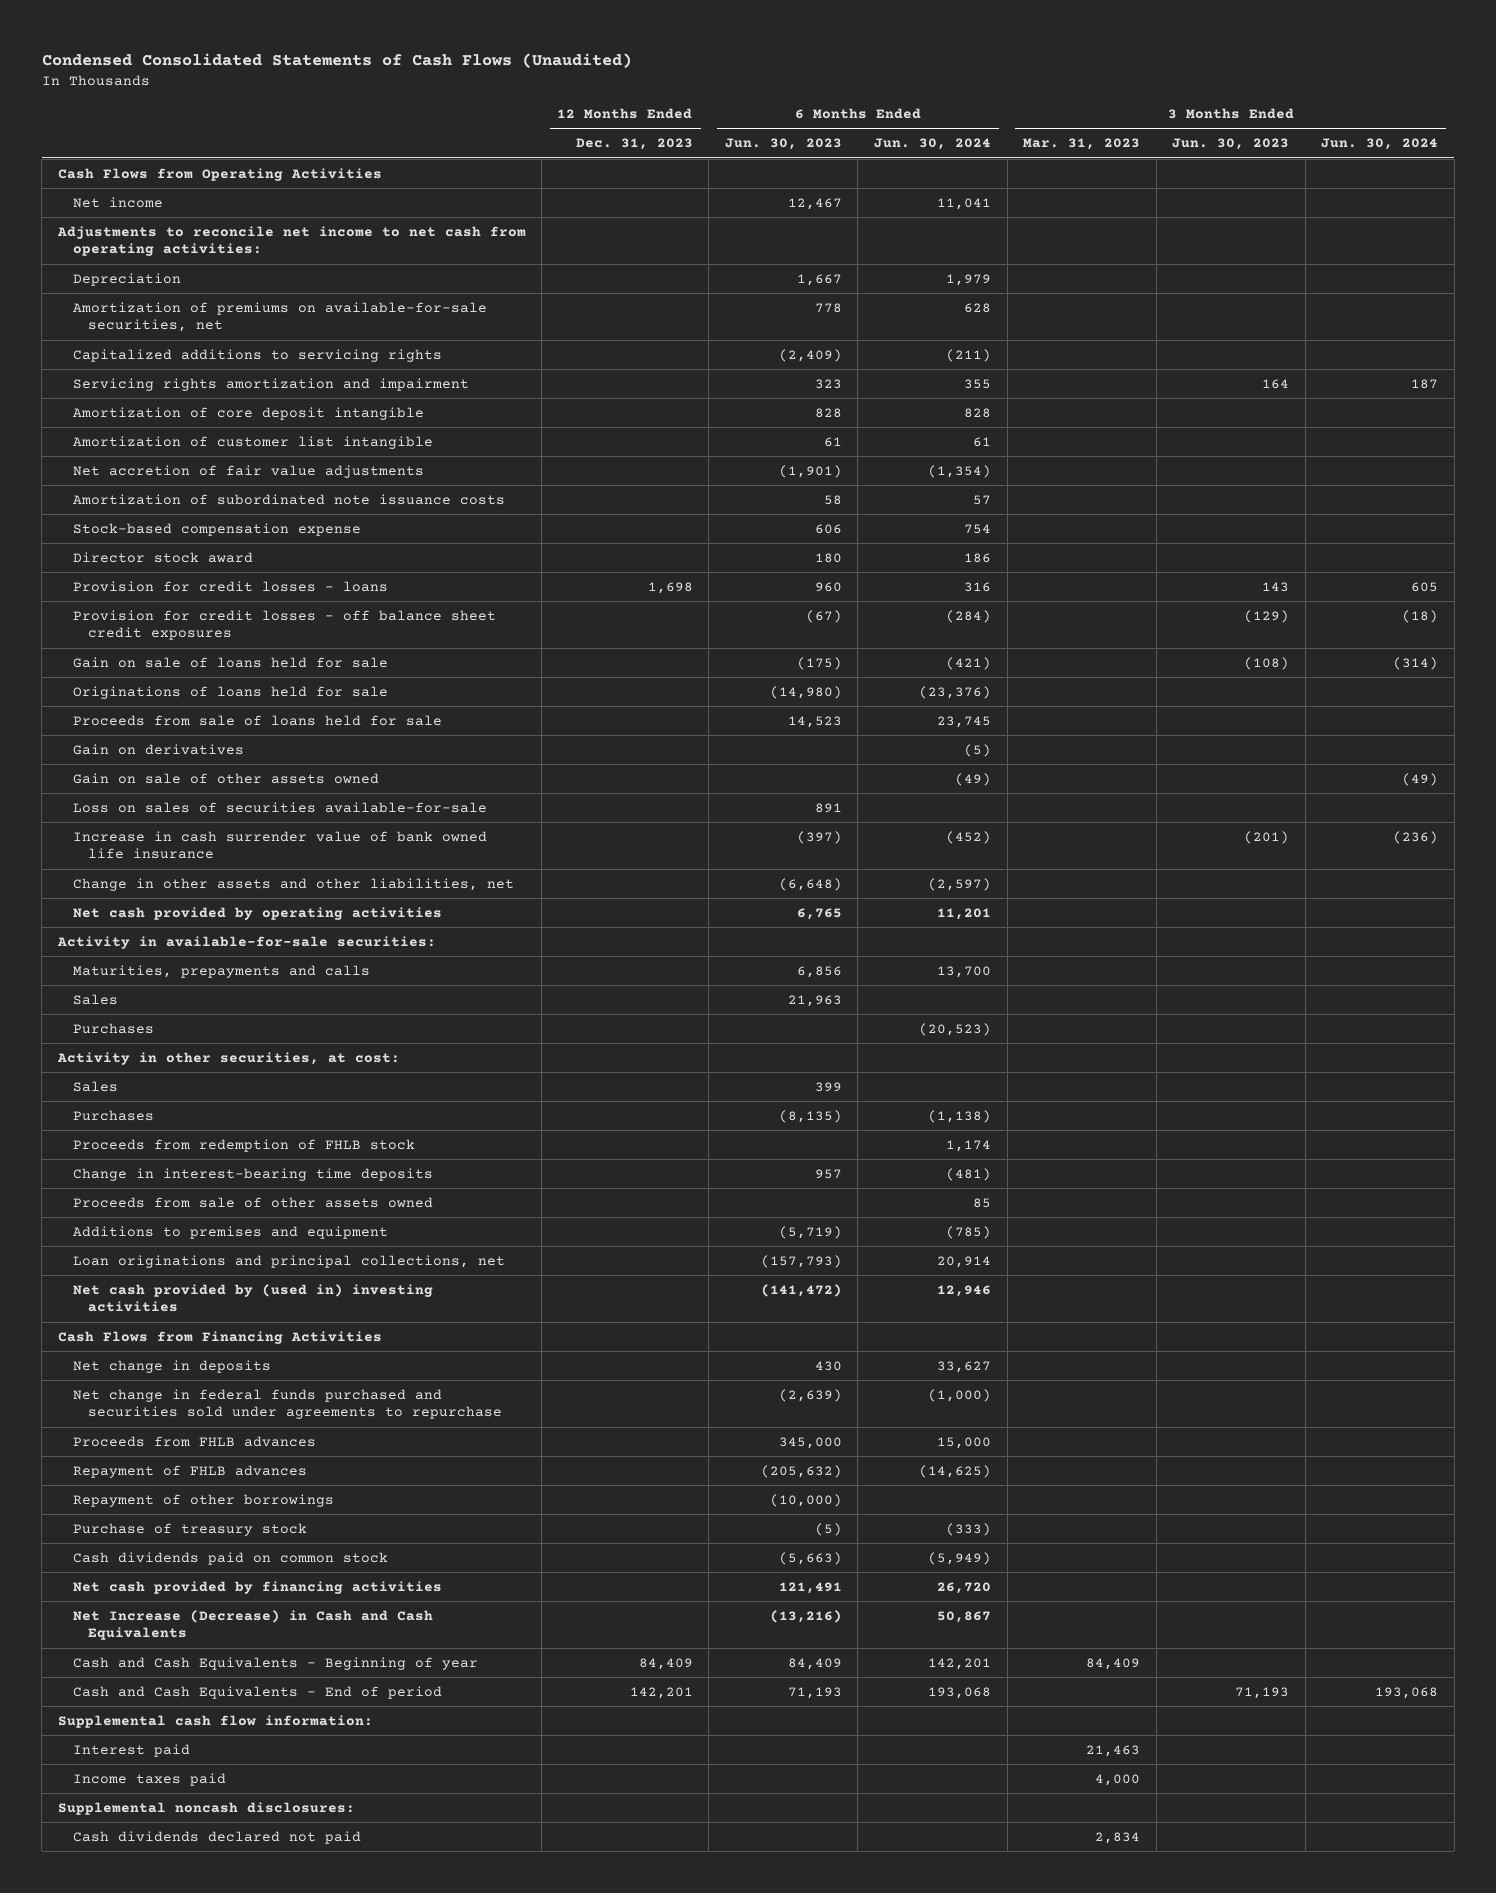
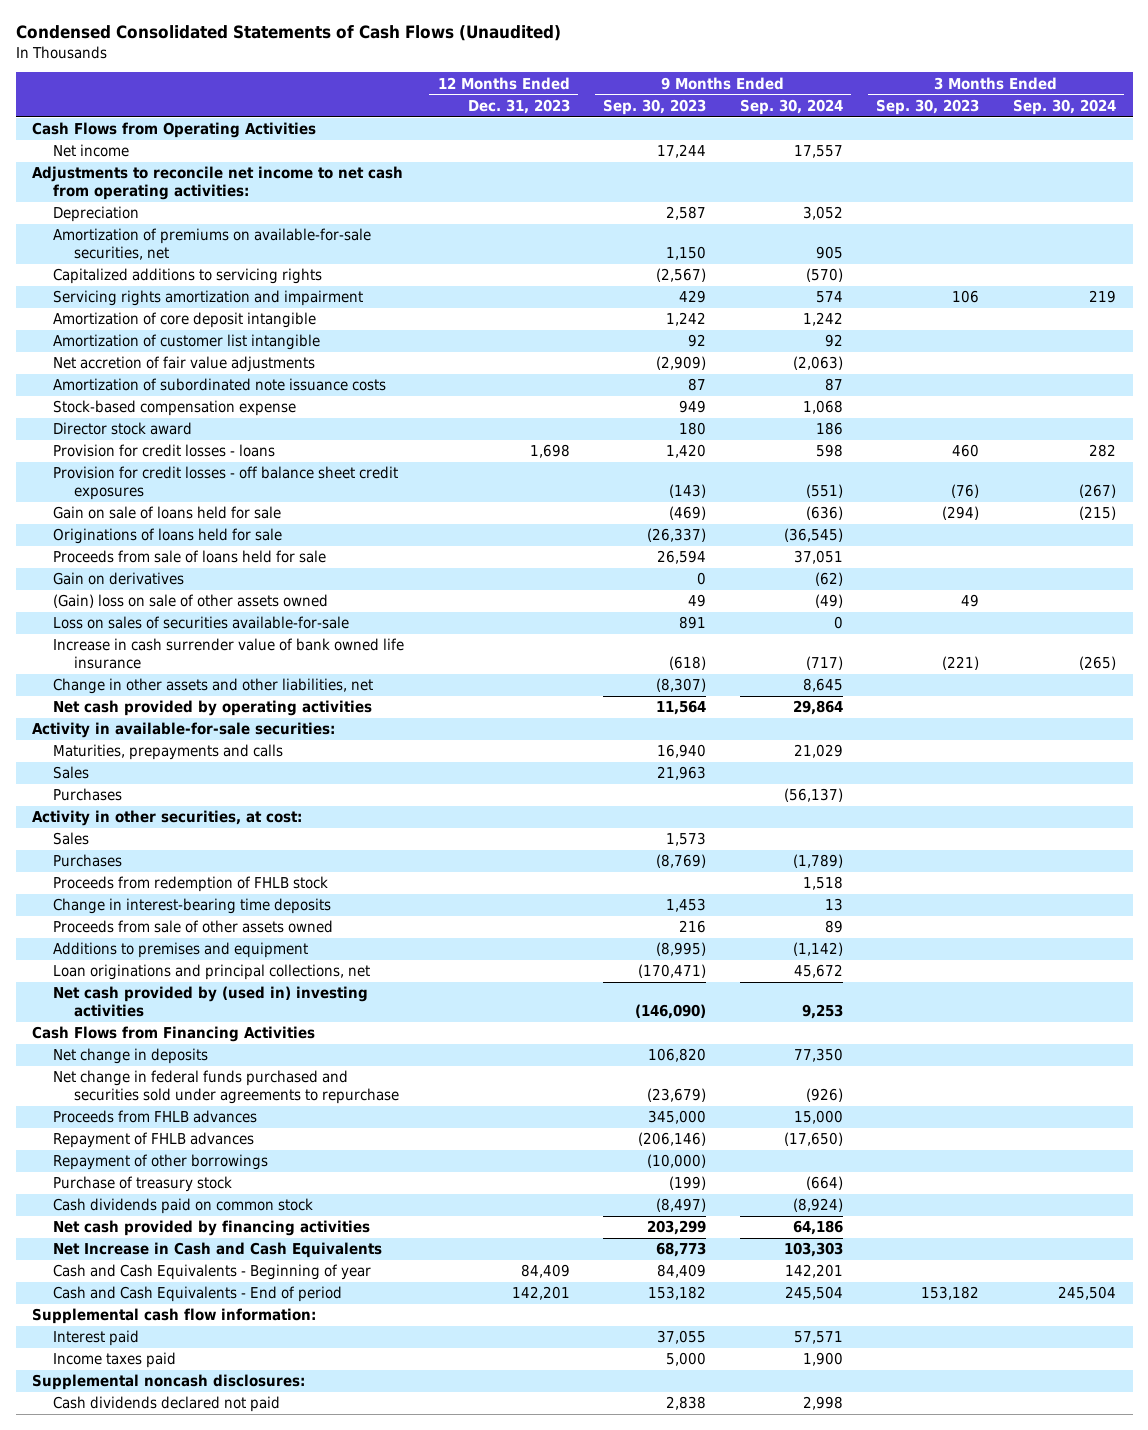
- | 12 Months Ended Dec. 31, 2023 | 6 Months Ended Jun. 30, 2023 | 6 Months Ended Jun. 30, 2024 | 3 Months Ended Mar. 31, 2023 | 3 Months Ended Jun. 30, 2023 | 3 Months Ended Jun. 30, 2024
+ | 12 Months Ended Dec. 31, 2023 | 9 Months Ended Sep. 30, 2023 | 9 Months Ended Sep. 30, 2024 | 3 Months Ended Sep. 30, 2023 | 3 Months Ended Sep. 30, 2024
- Gain on sale of other assets owned | | | (49) | | | (49)
+ (Gain) loss on sale of other assets owned | | 49 | (49) | 49 |
- Net Increase (Decrease) in Cash and Cash Equivalents | | (13,216) | 50,867 | | |
+ Net Increase in Cash and Cash Equivalents | | 68,773 | 103,303 | |

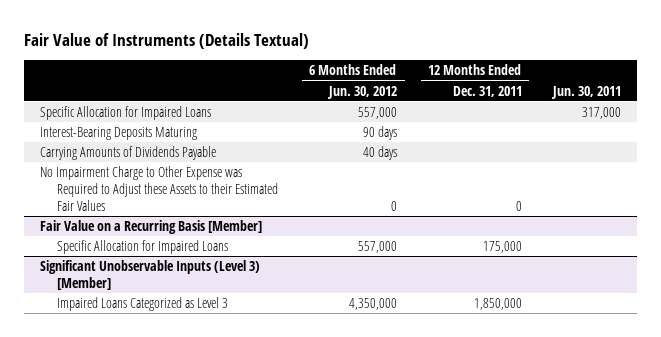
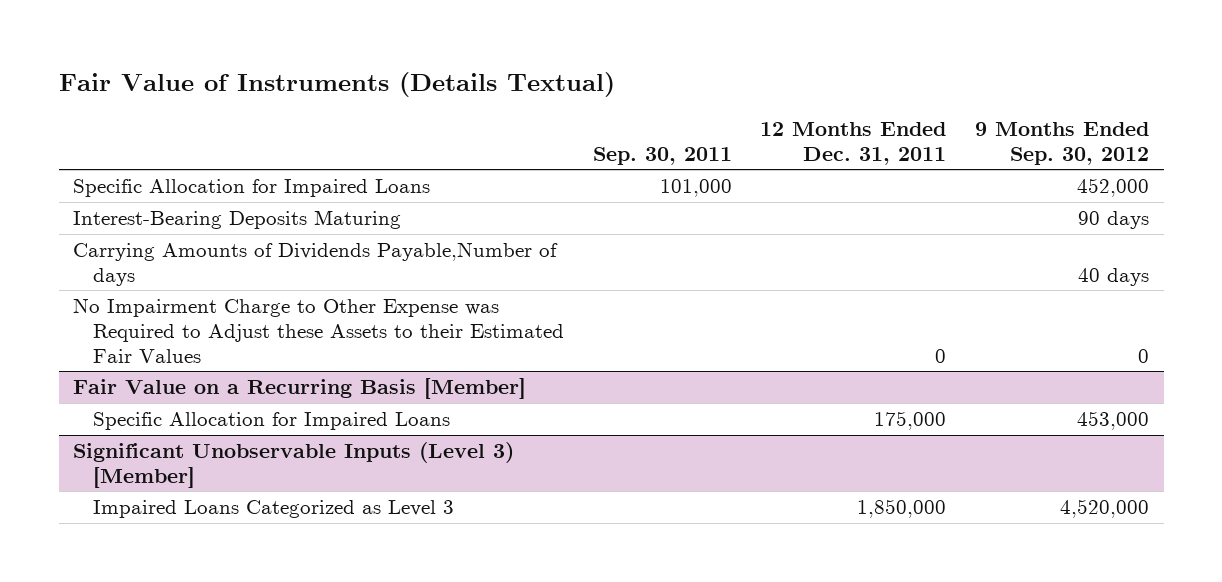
- | 6 Months Ended Jun. 30, 2012 | 12 Months Ended Dec. 31, 2011 | Jun. 30, 2011
+ | Sep. 30, 2011 | 12 Months Ended Dec. 31, 2011 | 9 Months Ended Sep. 30, 2012
- Carrying Amounts of Dividends Payable | 40 days | |
+ Carrying Amounts of Dividends Payable,Number of days | | | 40 days

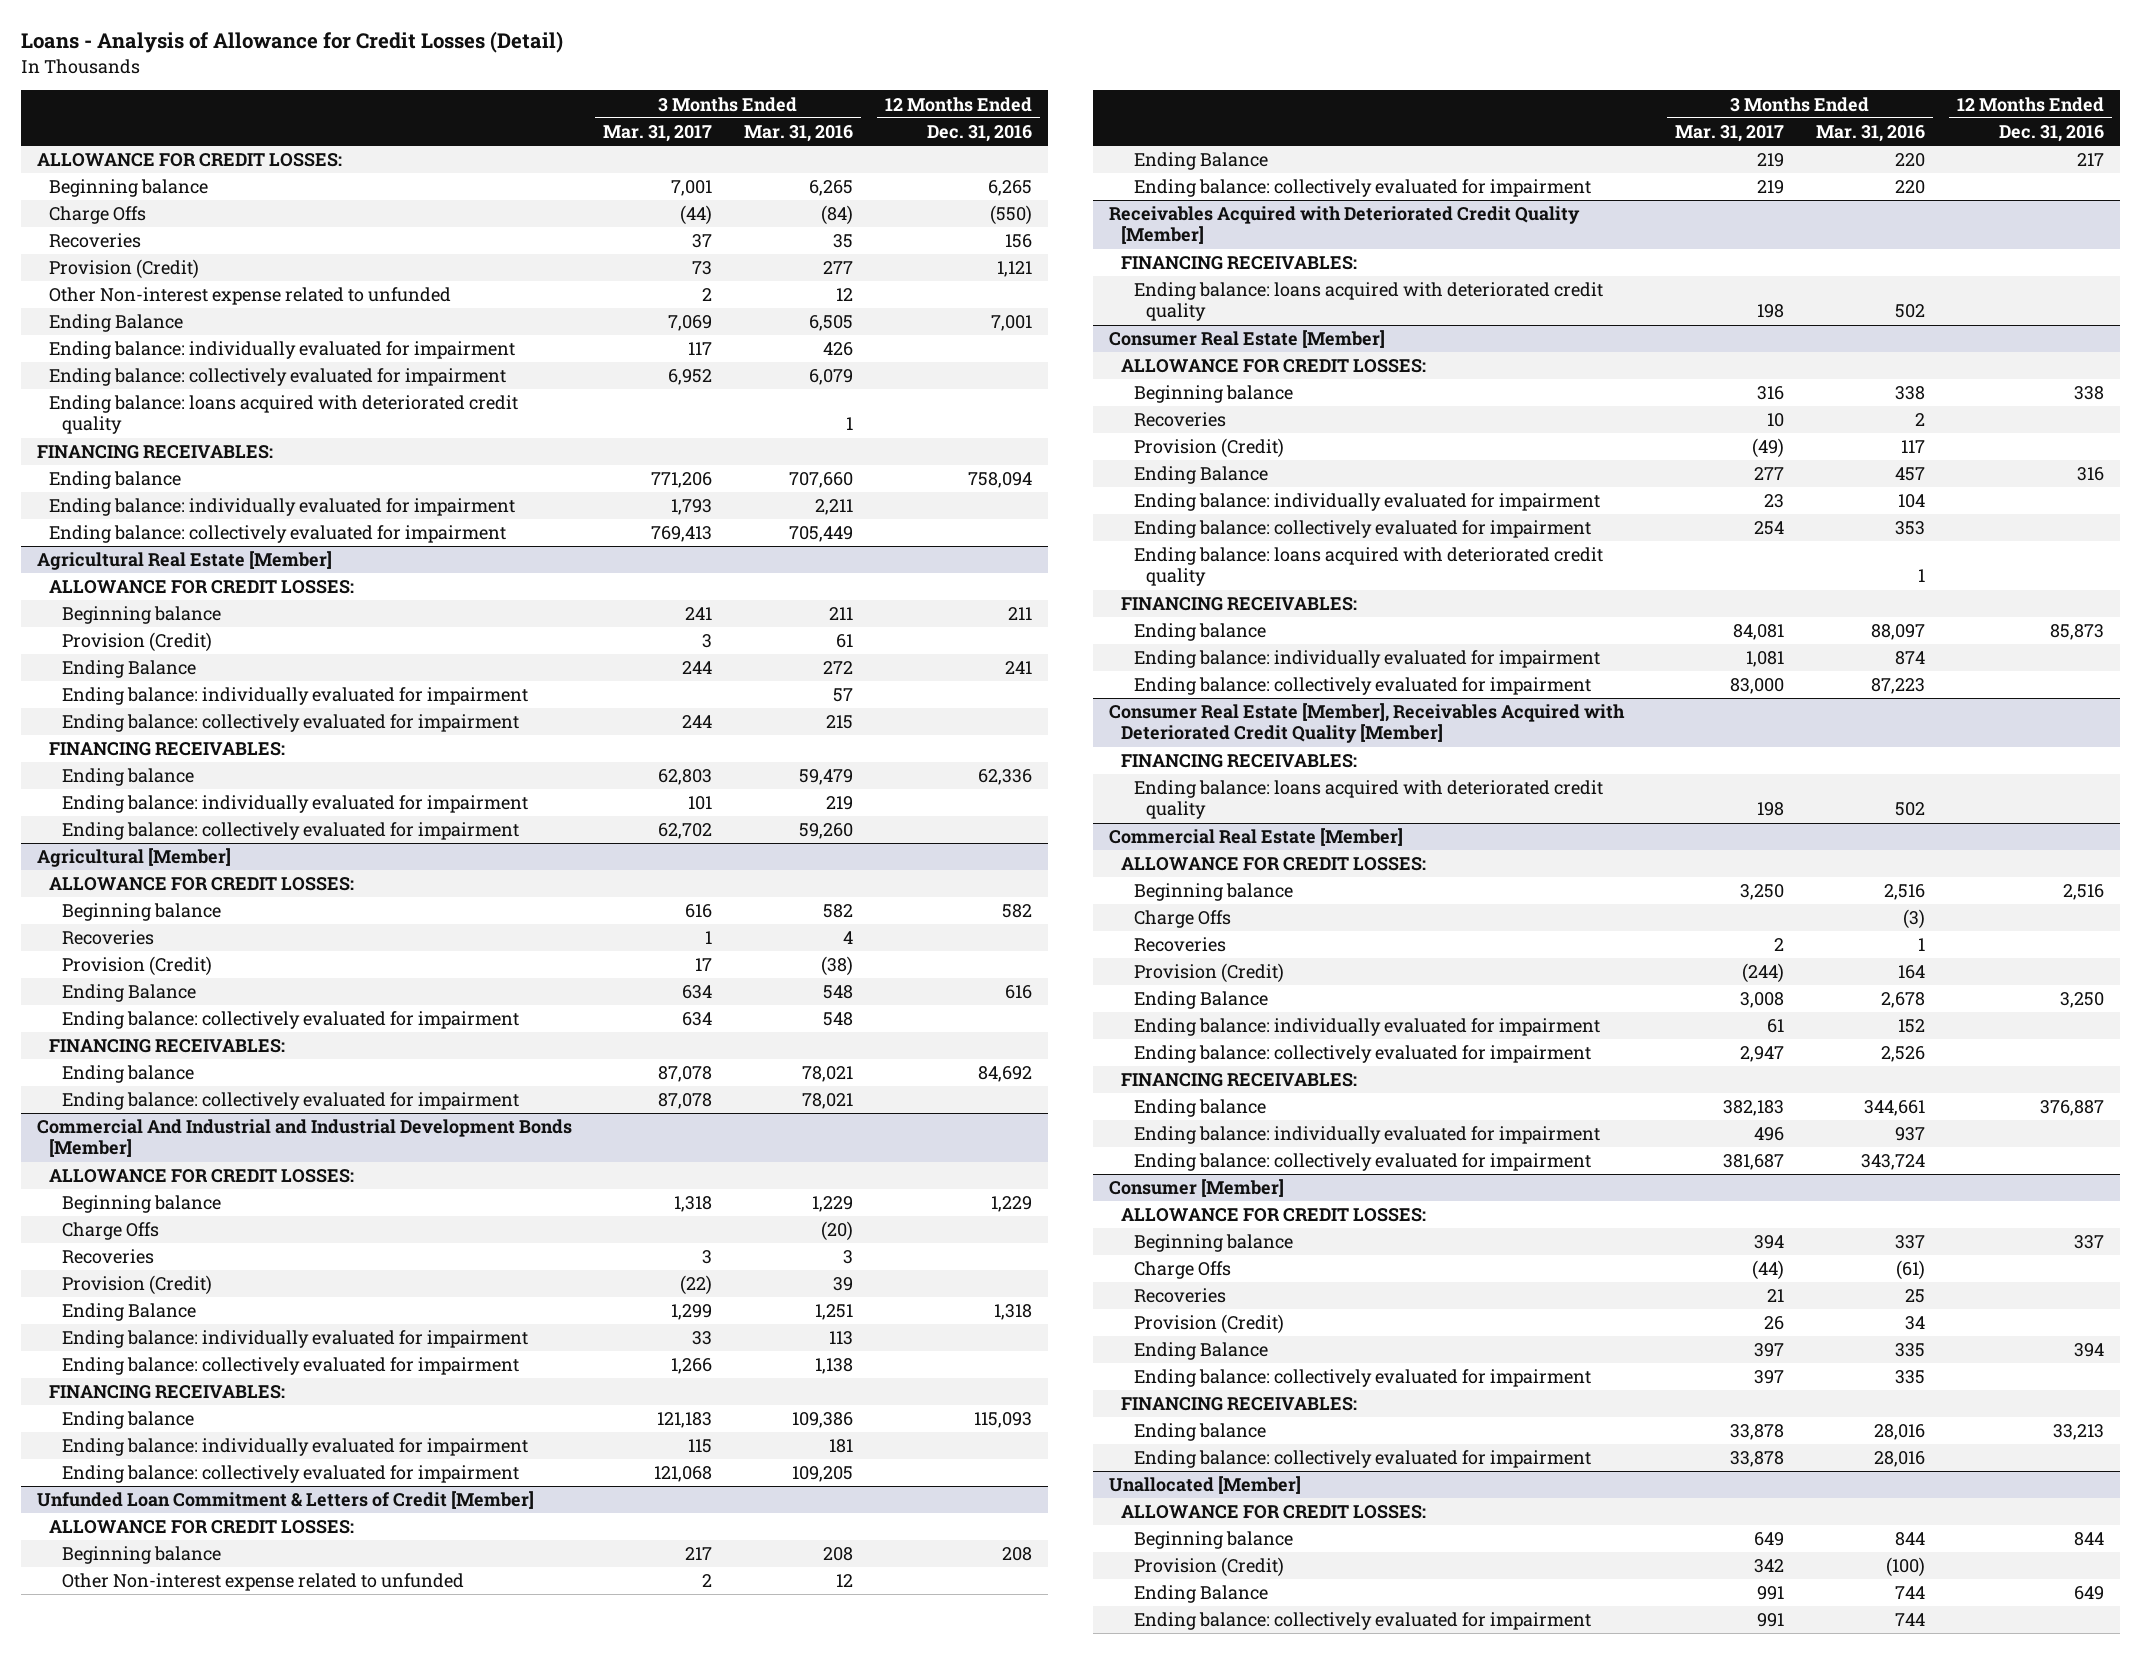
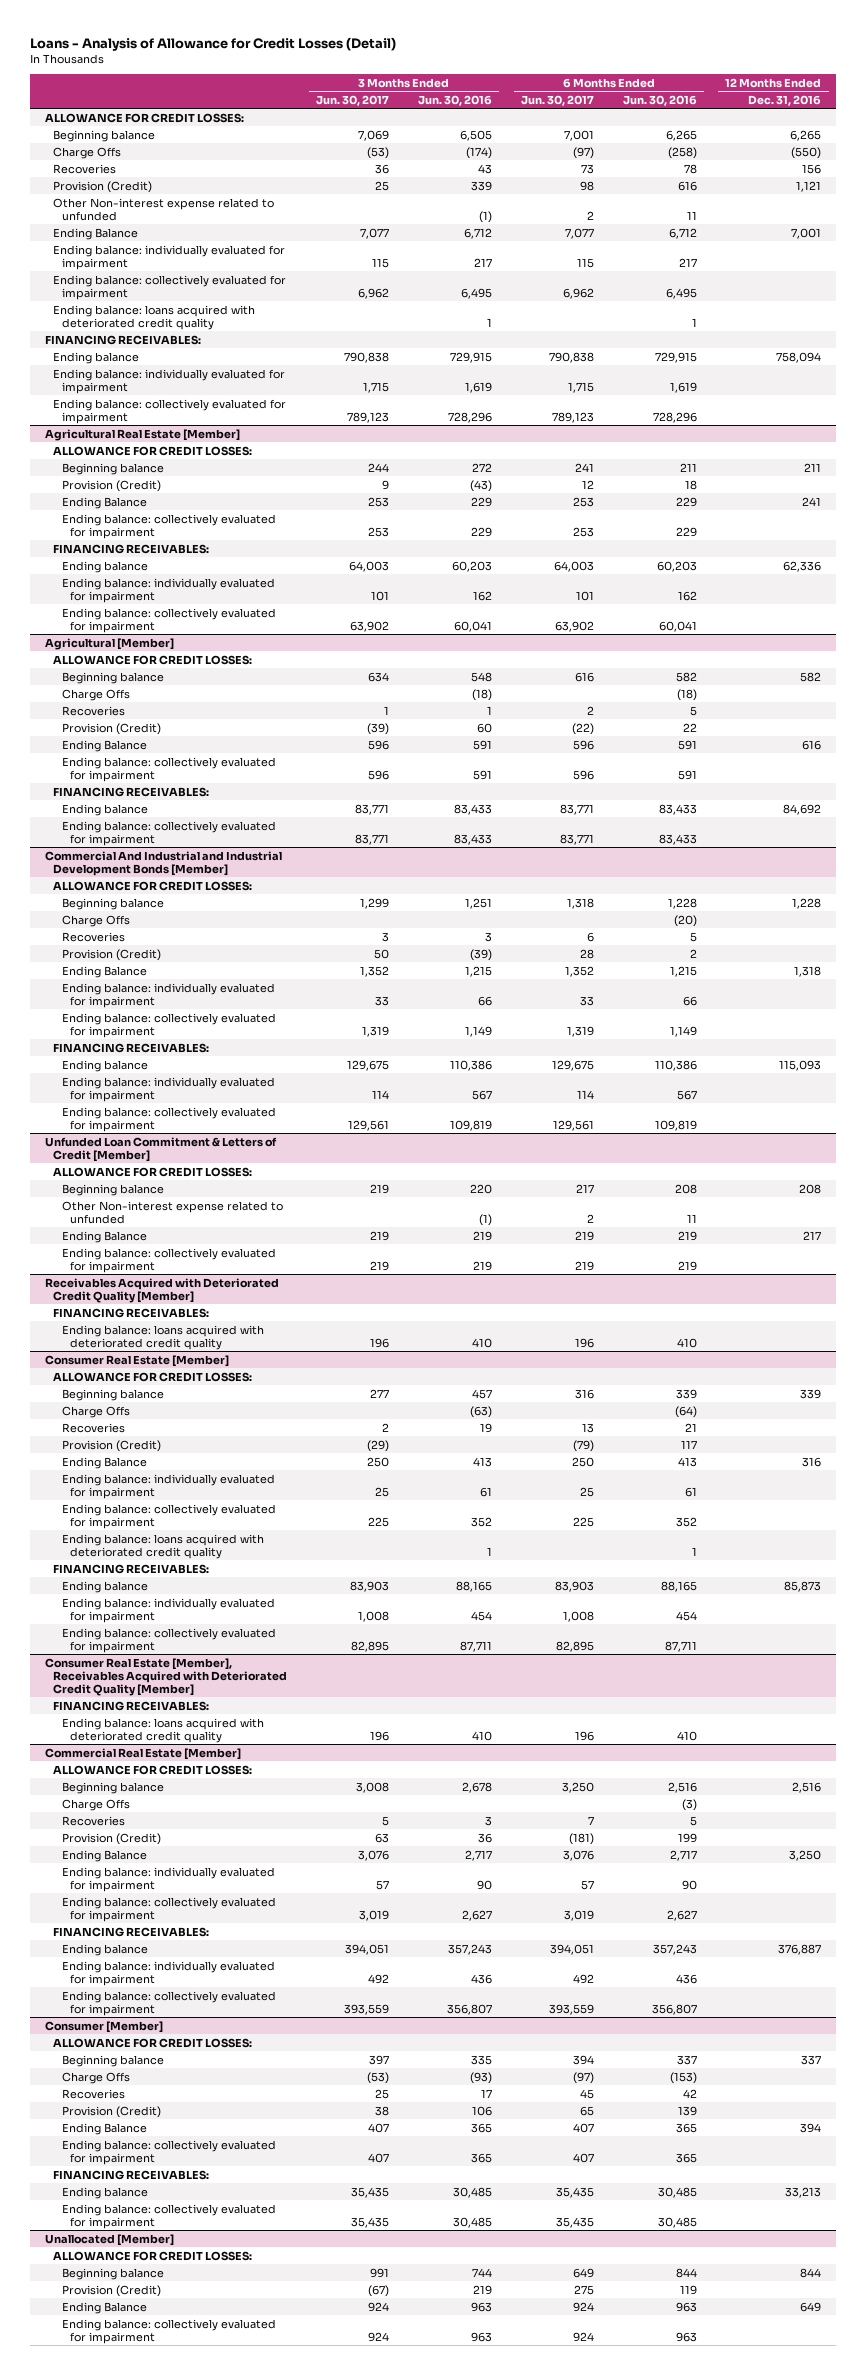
- | 3 Months Ended Mar. 31, 2017 | 3 Months Ended Mar. 31, 2016 | 12 Months Ended Dec. 31, 2016
+ | 3 Months Ended Jun. 30, 2017 | 3 Months Ended Jun. 30, 2016 | 6 Months Ended Jun. 30, 2017 | 6 Months Ended Jun. 30, 2016 | 12 Months Ended Dec. 31, 2016
@ Agricultural Real Estate [Member]
- Ending balance: individually evaluated for impairment | | 57 |
@ Agricultural [Member]
+ Charge Offs | | (18) | | (18) |
@ Commercial And Industrial and Industrial Development Bonds [Member]
- Beginning balance | 1,318 | 1,229 | 1,229
+ Beginning balance | 1,299 | 1,251 | 1,318 | 1,228 | 1,228
@ Consumer Real Estate [Member]
- Beginning balance | 316 | 338 | 338
+ Beginning balance | 277 | 457 | 316 | 339 | 339
+ Charge Offs | | (63) | | (64) |

